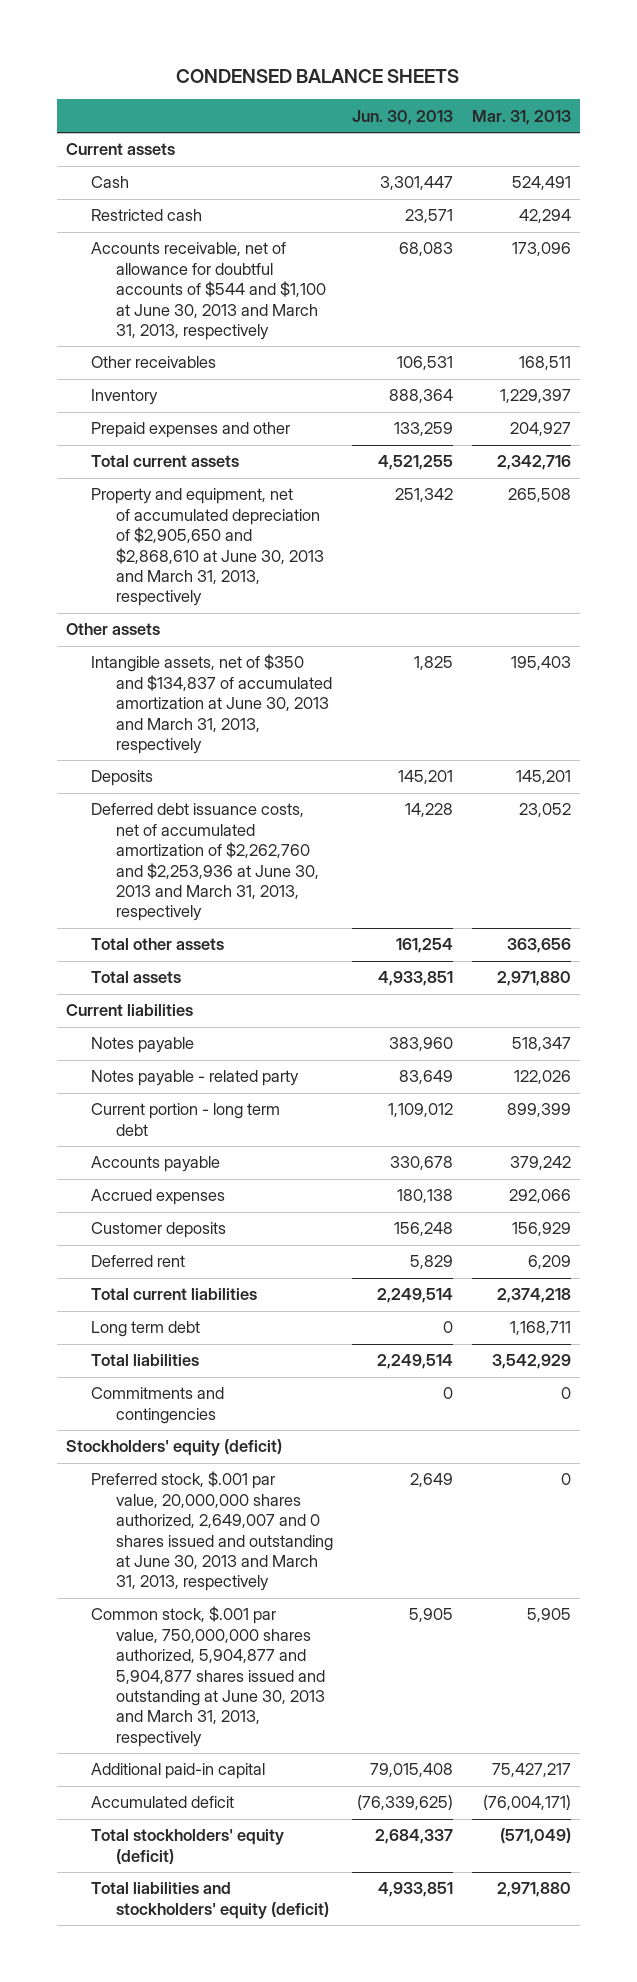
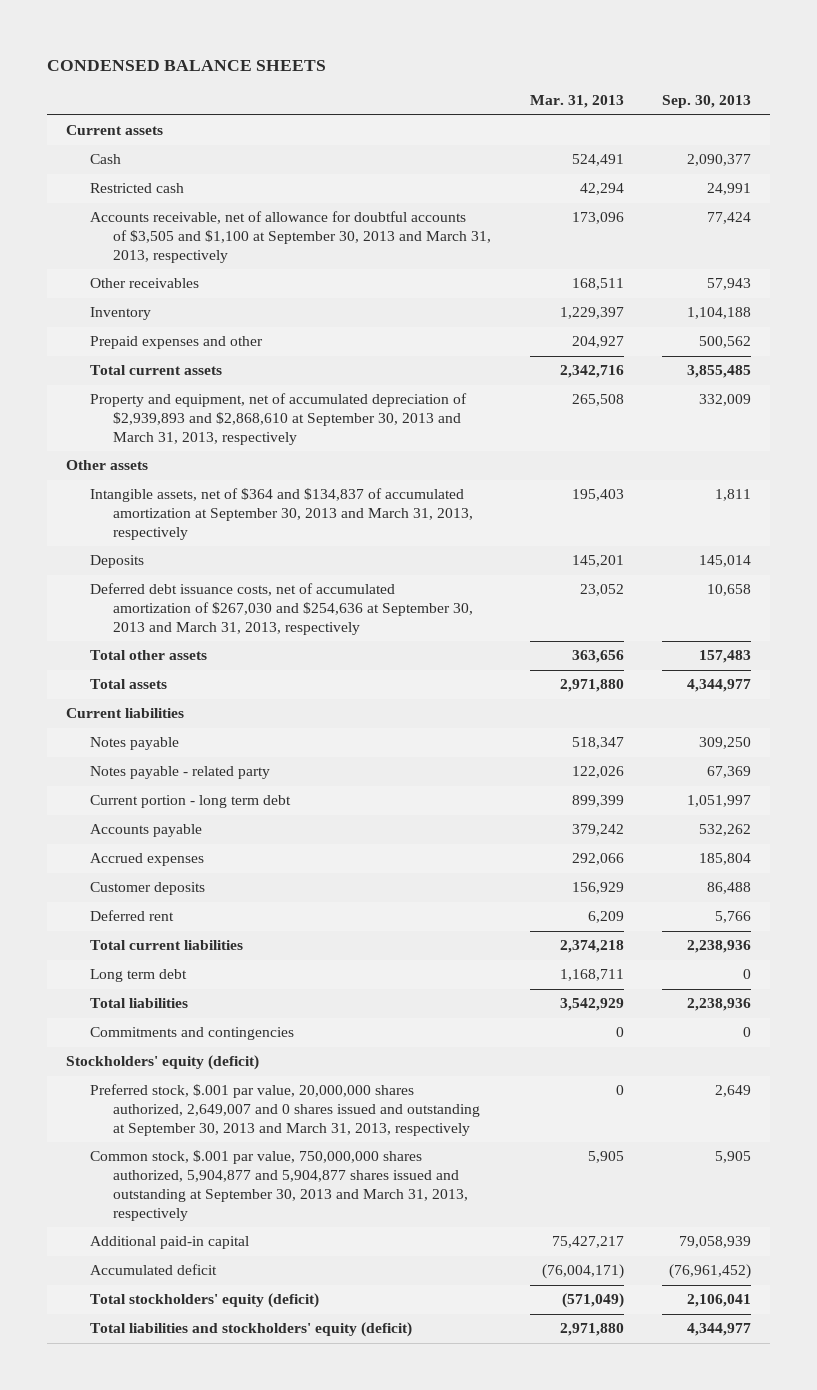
- | Jun. 30, 2013 | Mar. 31, 2013
+ | Mar. 31, 2013 | Sep. 30, 2013
- Accounts receivable, net of allowance for doubtful accounts of $544 and $1,100 at June 30, 2013 and March 31, 2013, respectively | 68,083 | 173,096
+ Accounts receivable, net of allowance for doubtful accounts of $3,505 and $1,100 at September 30, 2013 and March 31, 2013, respectively | 173,096 | 77,424
- Property and equipment, net of accumulated depreciation of $2,905,650 and $2,868,610 at June 30, 2013 and March 31, 2013, respectively | 251,342 | 265,508
+ Property and equipment, net of accumulated depreciation of $2,939,893 and $2,868,610 at September 30, 2013 and March 31, 2013, respectively | 265,508 | 332,009
- Intangible assets, net of $350 and $134,837 of accumulated amortization at June 30, 2013 and March 31, 2013, respectively | 1,825 | 195,403
+ Intangible assets, net of $364 and $134,837 of accumulated amortization at September 30, 2013 and March 31, 2013, respectively | 195,403 | 1,811
- Deferred debt issuance costs, net of accumulated amortization of $2,262,760 and $2,253,936 at June 30, 2013 and March 31, 2013, respectively | 14,228 | 23,052
+ Deferred debt issuance costs, net of accumulated amortization of $267,030 and $254,636 at September 30, 2013 and March 31, 2013, respectively | 23,052 | 10,658
- Preferred stock, $.001 par value, 20,000,000 shares authorized, 2,649,007 and 0 shares issued and outstanding at June 30, 2013 and March 31, 2013, respectively | 2,649 | 0
- Common stock, $.001 par value, 750,000,000 shares authorized, 5,904,877 and 5,904,877 shares issued and outstanding at June 30, 2013 and March 31, 2013, respectively | 5,905 | 5,905
+ Preferred stock, $.001 par value, 20,000,000 shares authorized, 2,649,007 and 0 shares issued and outstanding at September 30, 2013 and March 31, 2013, respectively | 0 | 2,649
+ Common stock, $.001 par value, 750,000,000 shares authorized, 5,904,877 and 5,904,877 shares issued and outstanding at September 30, 2013 and March 31, 2013, respectively | 5,905 | 5,905

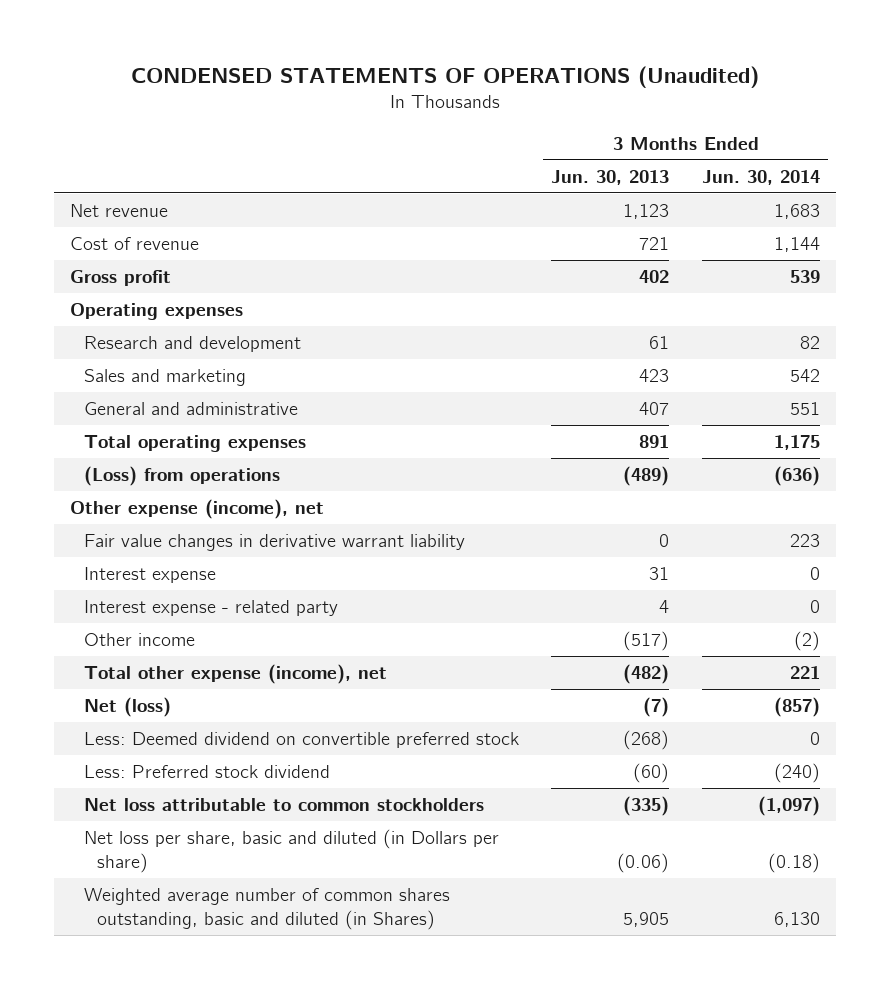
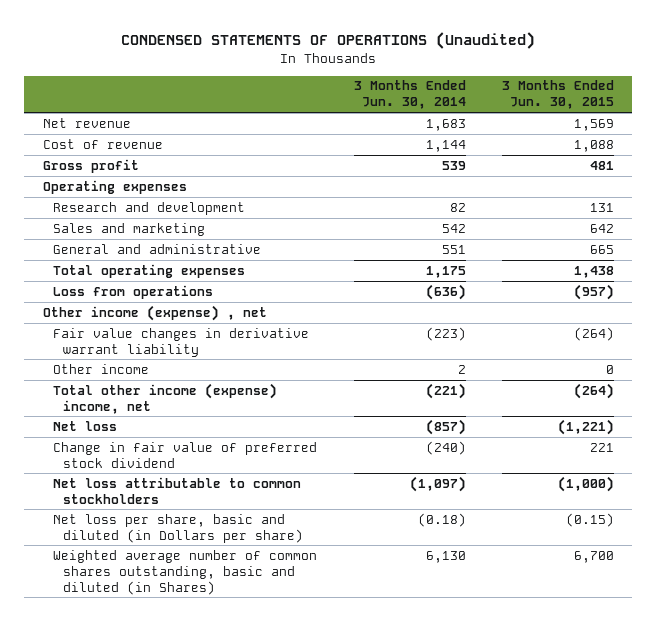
- | 3 Months Ended Jun. 30, 2013 | 3 Months Ended Jun. 30, 2014
+ | 3 Months Ended Jun. 30, 2014 | 3 Months Ended Jun. 30, 2015
- (Loss) from operations | (489) | (636)
- Other expense (income), net
- Fair value changes in derivative warrant liability | 0 | 223
- Interest expense | 31 | 0
- Interest expense - related party | 4 | 0
- Other income | (517) | (2)
- Total other expense (income), net | (482) | 221
- Net (loss) | (7) | (857)
- Less: Deemed dividend on convertible preferred stock | (268) | 0
- Less: Preferred stock dividend | (60) | (240)
+ Loss from operations | (636) | (957)
+ Other income (expense) , net
+ Fair value changes in derivative warrant liability | (223) | (264)
+ Other income | 2 | 0
+ Total other income (expense) income, net | (221) | (264)
+ Net loss | (857) | (1,221)
+ Change in fair value of preferred stock dividend | (240) | 221

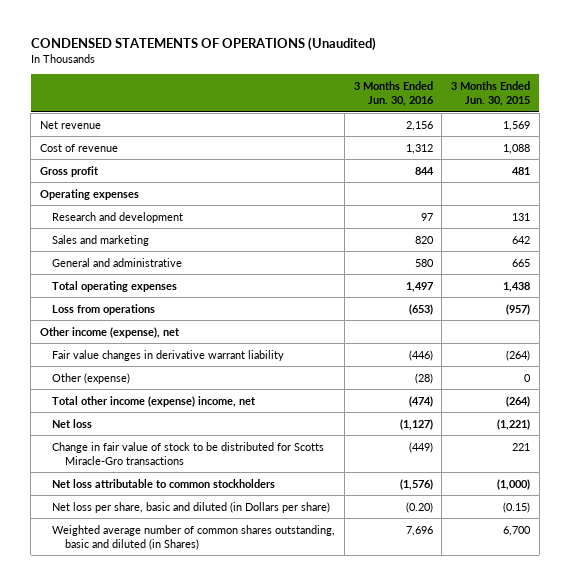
- | 3 Months Ended Jun. 30, 2014 | 3 Months Ended Jun. 30, 2015
+ | 3 Months Ended Jun. 30, 2016 | 3 Months Ended Jun. 30, 2015
- Other income (expense) , net
+ Other income (expense), net
- Other income | 2 | 0
+ Other (expense) | (28) | 0
- Change in fair value of preferred stock dividend | (240) | 221
+ Change in fair value of stock to be distributed for Scotts Miracle-Gro transactions | (449) | 221

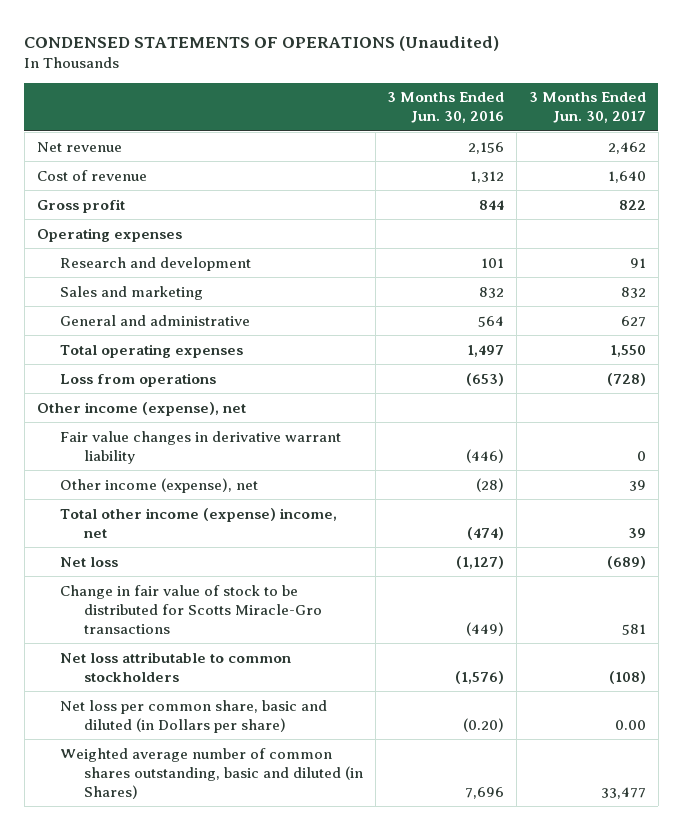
- | 3 Months Ended Jun. 30, 2016 | 3 Months Ended Jun. 30, 2015
+ | 3 Months Ended Jun. 30, 2016 | 3 Months Ended Jun. 30, 2017
- Research and development | 97 | 131
- Sales and marketing | 820 | 642
- General and administrative | 580 | 665
+ Research and development | 101 | 91
+ Sales and marketing | 832 | 832
+ General and administrative | 564 | 627
- Other (expense) | (28) | 0
+ Other income (expense), net | (28) | 39
- Net loss per share, basic and diluted (in Dollars per share) | (0.20) | (0.15)
+ Net loss per common share, basic and diluted (in Dollars per share) | (0.20) | 0.00

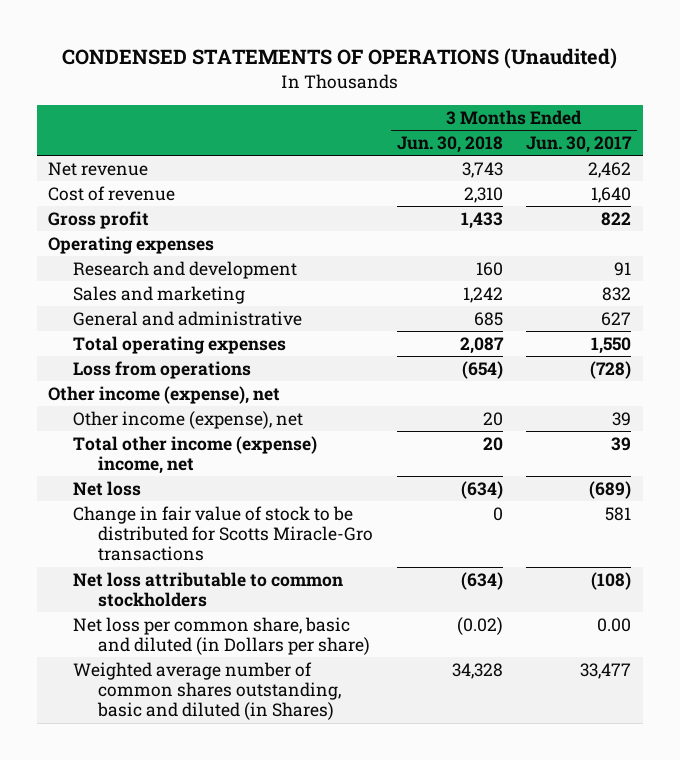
- | 3 Months Ended Jun. 30, 2016 | 3 Months Ended Jun. 30, 2017
+ | 3 Months Ended Jun. 30, 2018 | 3 Months Ended Jun. 30, 2017
- Fair value changes in derivative warrant liability | (446) | 0

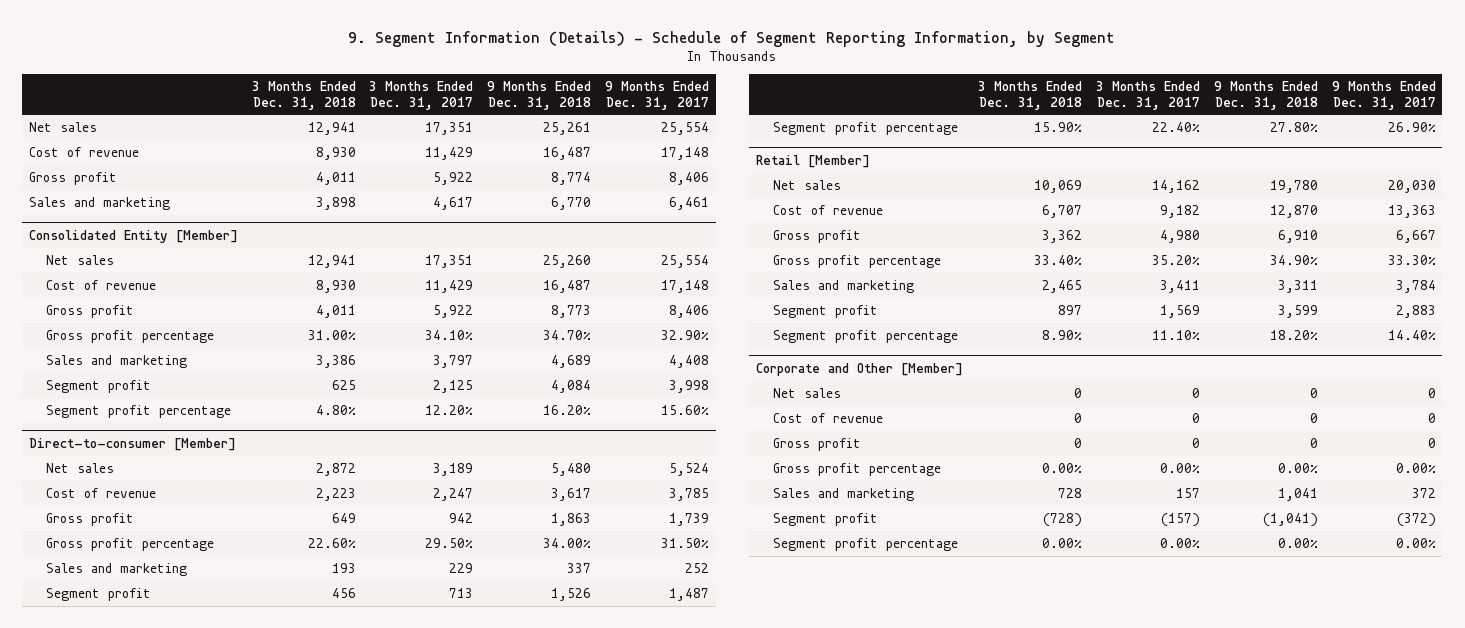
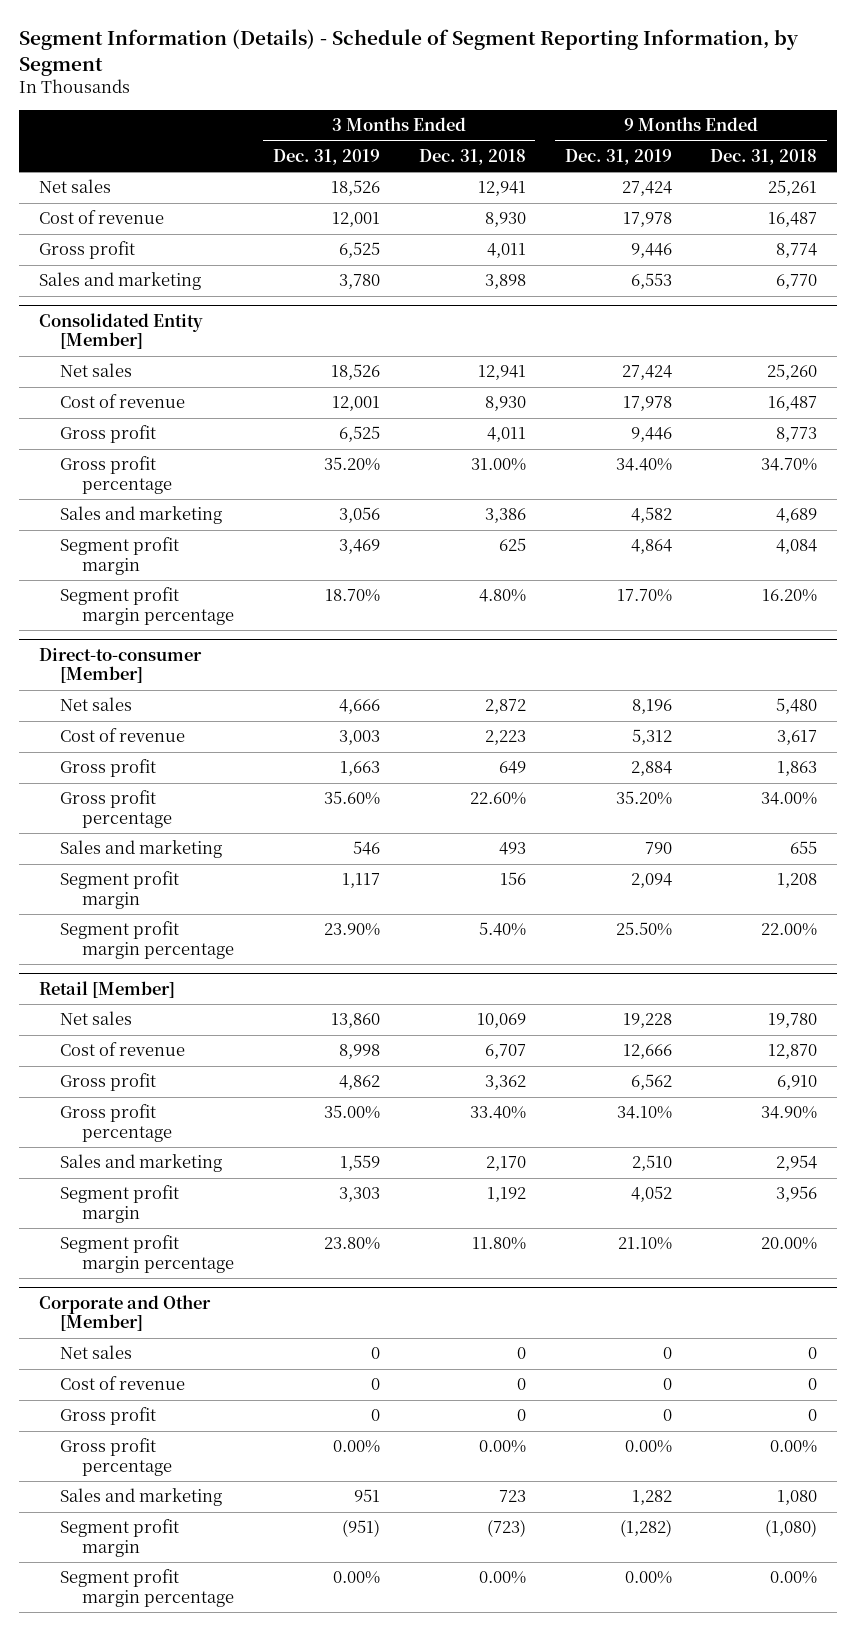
- 9. Segment Information (Details) - Schedule of Segment Reporting Information, by Segment
+ Segment Information (Details) - Schedule of Segment Reporting Information, by Segment
- | 3 Months Ended Dec. 31, 2018 | 3 Months Ended Dec. 31, 2017 | 9 Months Ended Dec. 31, 2018 | 9 Months Ended Dec. 31, 2017
+ | 3 Months Ended Dec. 31, 2019 | 3 Months Ended Dec. 31, 2018 | 9 Months Ended Dec. 31, 2019 | 9 Months Ended Dec. 31, 2018
@ Consolidated Entity [Member]
- Segment profit | 625 | 2,125 | 4,084 | 3,998
- Segment profit percentage | 4.80% | 12.20% | 16.20% | 15.60%
+ Segment profit margin | 3,469 | 625 | 4,864 | 4,084
+ Segment profit margin percentage | 18.70% | 4.80% | 17.70% | 16.20%
@ Direct-to-consumer [Member]
- Sales and marketing | 193 | 229 | 337 | 252
- Segment profit | 456 | 713 | 1,526 | 1,487
- Segment profit percentage | 15.90% | 22.40% | 27.80% | 26.90%
+ Sales and marketing | 546 | 493 | 790 | 655
+ Segment profit margin | 1,117 | 156 | 2,094 | 1,208
+ Segment profit margin percentage | 23.90% | 5.40% | 25.50% | 22.00%
@ Retail [Member]
- Sales and marketing | 2,465 | 3,411 | 3,311 | 3,784
- Segment profit | 897 | 1,569 | 3,599 | 2,883
- Segment profit percentage | 8.90% | 11.10% | 18.20% | 14.40%
+ Sales and marketing | 1,559 | 2,170 | 2,510 | 2,954
+ Segment profit margin | 3,303 | 1,192 | 4,052 | 3,956
+ Segment profit margin percentage | 23.80% | 11.80% | 21.10% | 20.00%
@ Corporate and Other [Member]
- Sales and marketing | 728 | 157 | 1,041 | 372
- Segment profit | (728) | (157) | (1,041) | (372)
- Segment profit percentage | 0.00% | 0.00% | 0.00% | 0.00%
+ Sales and marketing | 951 | 723 | 1,282 | 1,080
+ Segment profit margin | (951) | (723) | (1,282) | (1,080)
+ Segment profit margin percentage | 0.00% | 0.00% | 0.00% | 0.00%

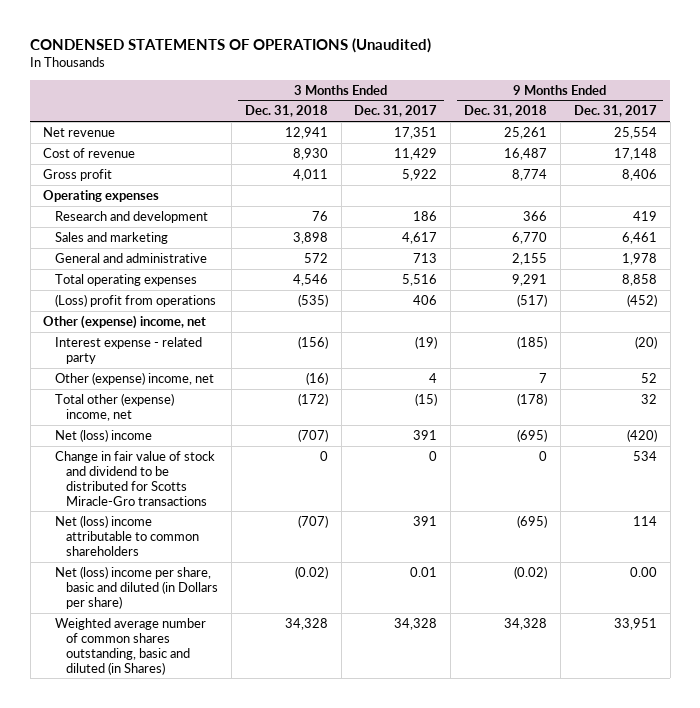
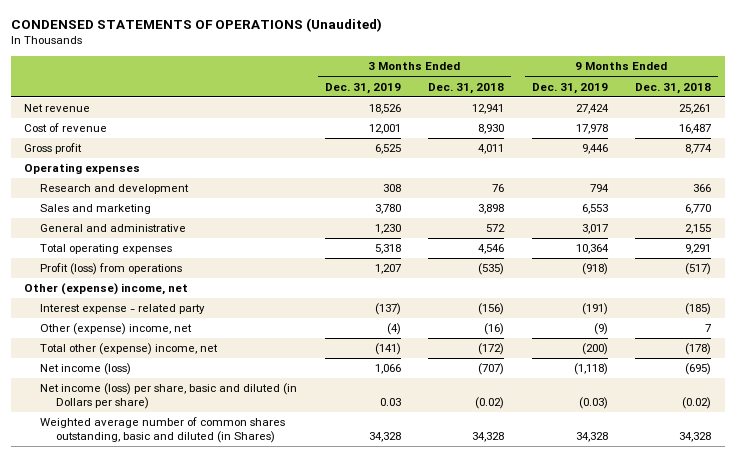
- | 3 Months Ended Dec. 31, 2018 | 3 Months Ended Dec. 31, 2017 | 9 Months Ended Dec. 31, 2018 | 9 Months Ended Dec. 31, 2017
+ | 3 Months Ended Dec. 31, 2019 | 3 Months Ended Dec. 31, 2018 | 9 Months Ended Dec. 31, 2019 | 9 Months Ended Dec. 31, 2018
- (Loss) profit from operations | (535) | 406 | (517) | (452)
+ Profit (loss) from operations | 1,207 | (535) | (918) | (517)
- Net (loss) income | (707) | 391 | (695) | (420)
- Change in fair value of stock and dividend to be distributed for Scotts Miracle-Gro transactions | 0 | 0 | 0 | 534
- Net (loss) income attributable to common shareholders | (707) | 391 | (695) | 114
- Net (loss) income per share, basic and diluted (in Dollars per share) | (0.02) | 0.01 | (0.02) | 0.00
+ Net income (loss) | 1,066 | (707) | (1,118) | (695)
+ Net income (loss) per share, basic and diluted (in Dollars per share) | 0.03 | (0.02) | (0.03) | (0.02)

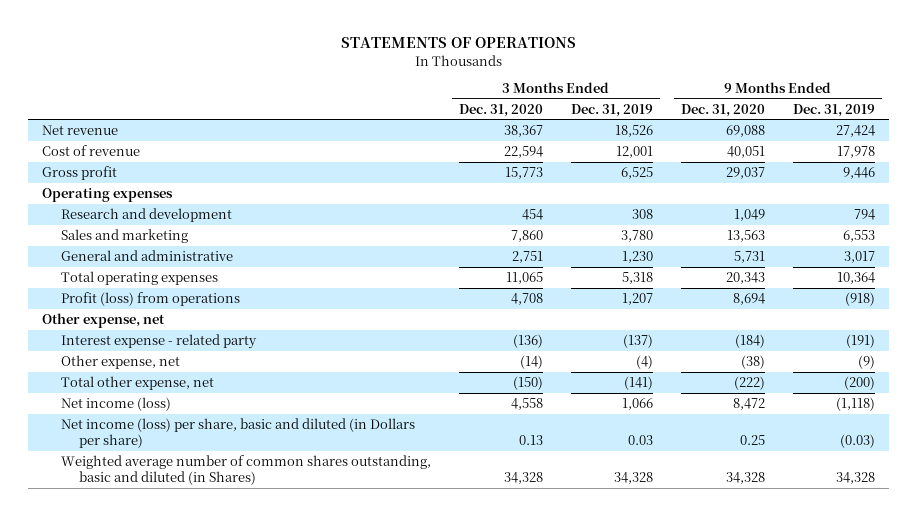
- CONDENSED STATEMENTS OF OPERATIONS (Unaudited)
+ STATEMENTS OF OPERATIONS
- | 3 Months Ended Dec. 31, 2019 | 3 Months Ended Dec. 31, 2018 | 9 Months Ended Dec. 31, 2019 | 9 Months Ended Dec. 31, 2018
+ | 3 Months Ended Dec. 31, 2020 | 3 Months Ended Dec. 31, 2019 | 9 Months Ended Dec. 31, 2020 | 9 Months Ended Dec. 31, 2019
- Other (expense) income, net
+ Other expense, net
- Other (expense) income, net | (4) | (16) | (9) | 7
- Total other (expense) income, net | (141) | (172) | (200) | (178)
+ Other expense, net | (14) | (4) | (38) | (9)
+ Total other expense, net | (150) | (141) | (222) | (200)

